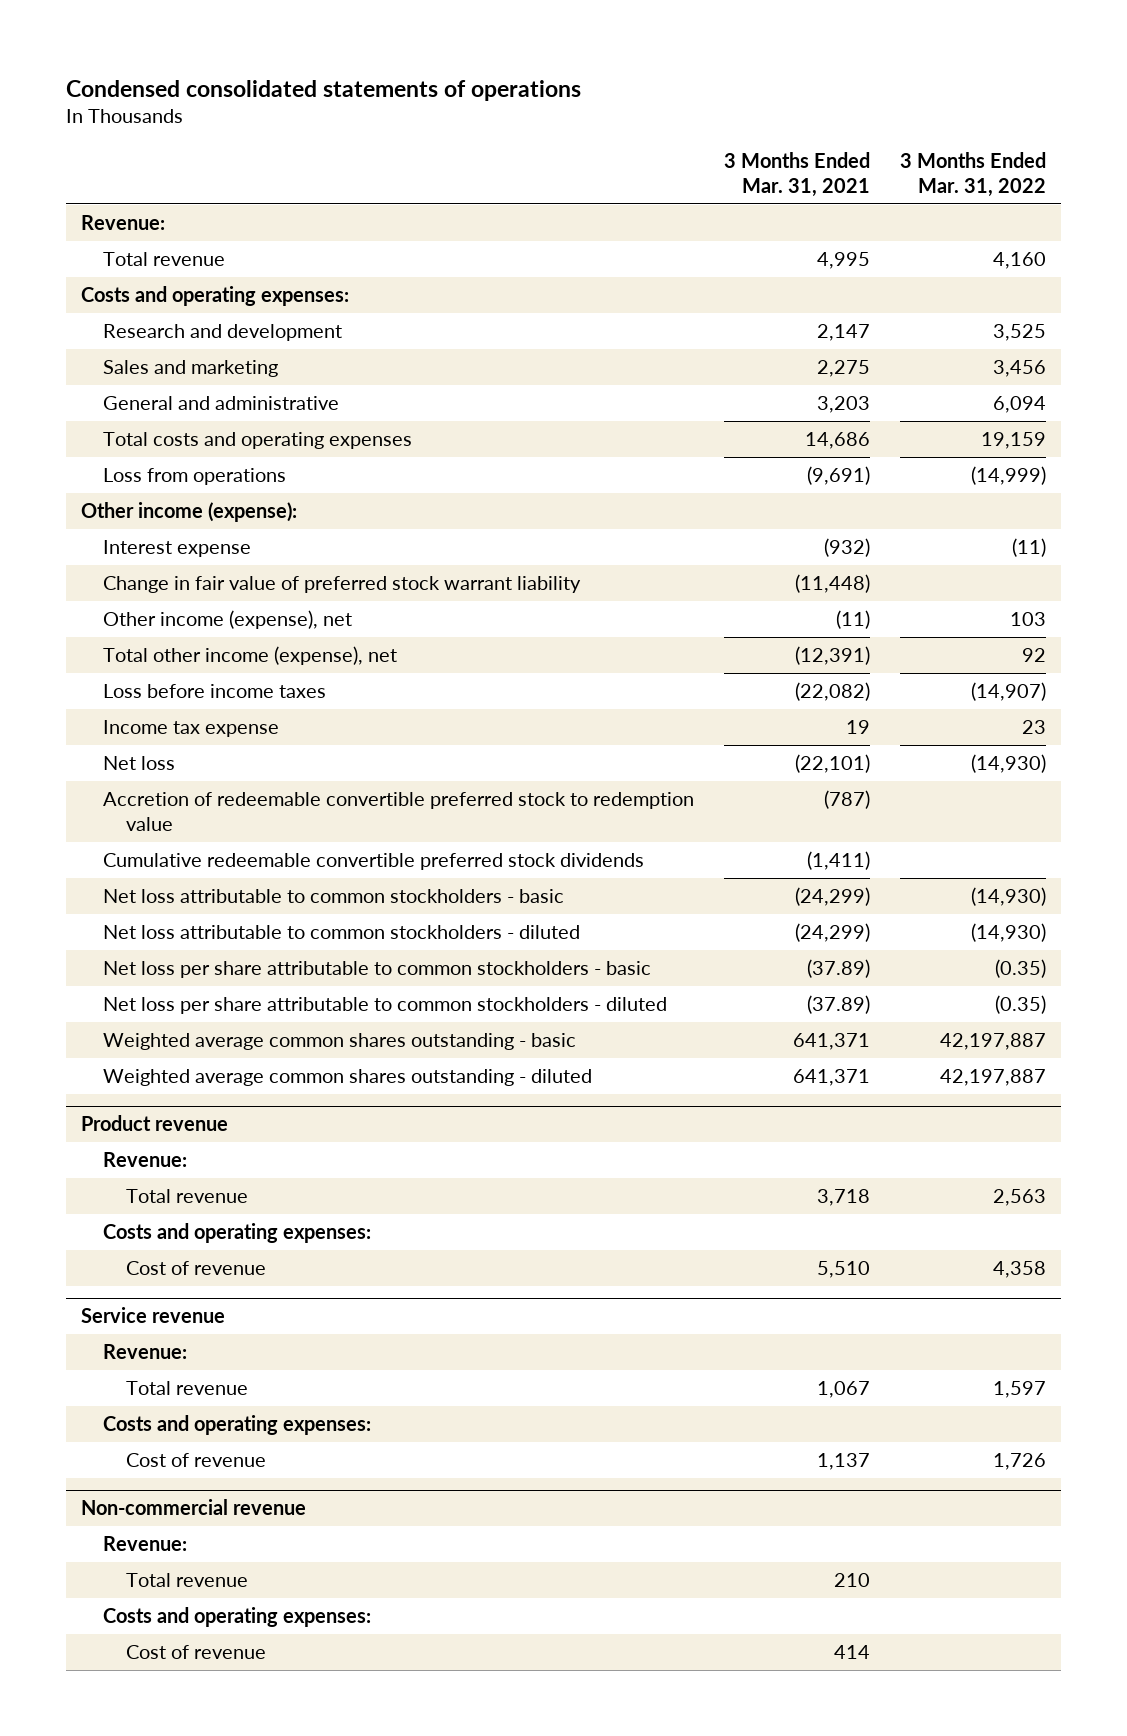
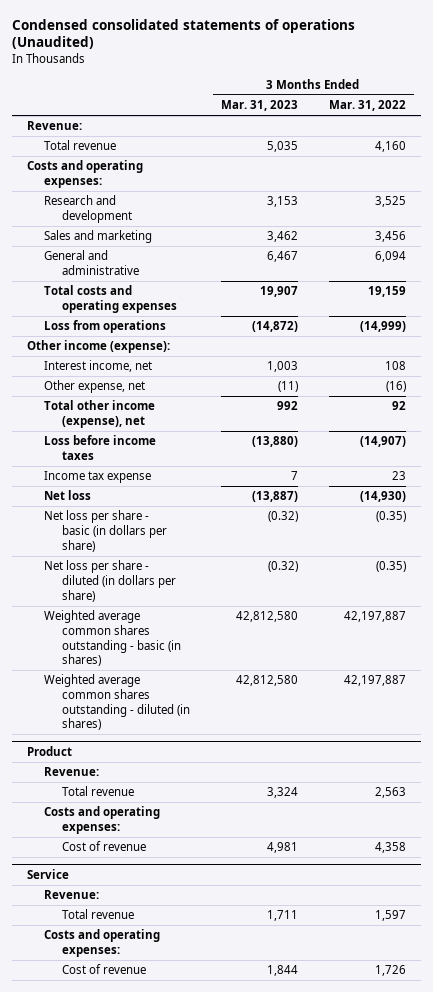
- Condensed consolidated statements of operations
+ Condensed consolidated statements of operations (Unaudited)
- | 3 Months Ended Mar. 31, 2021 | 3 Months Ended Mar. 31, 2022
+ | 3 Months Ended Mar. 31, 2023 | 3 Months Ended Mar. 31, 2022
- Interest expense | (932) | (11)
- Change in fair value of preferred stock warrant liability | (11,448) |
- Other income (expense), net | (11) | 103
+ Interest income, net | 1,003 | 108
+ Other expense, net | (11) | (16)
- Accretion of redeemable convertible preferred stock to redemption value | (787) |
- Cumulative redeemable convertible preferred stock dividends | (1,411) |
- Net loss attributable to common stockholders - basic | (24,299) | (14,930)
- Net loss attributable to common stockholders - diluted | (24,299) | (14,930)
- Net loss per share attributable to common stockholders - basic | (37.89) | (0.35)
- Net loss per share attributable to common stockholders - diluted | (37.89) | (0.35)
- Weighted average common shares outstanding - basic | 641,371 | 42,197,887
- Weighted average common shares outstanding - diluted | 641,371 | 42,197,887
- Product revenue
+ Net loss per share - basic (in dollars per share) | (0.32) | (0.35)
+ Net loss per share - diluted (in dollars per share) | (0.32) | (0.35)
+ Weighted average common shares outstanding - basic (in shares) | 42,812,580 | 42,197,887
+ Weighted average common shares outstanding - diluted (in shares) | 42,812,580 | 42,197,887
+ Product
- Service revenue
+ Service
- Non-commercial revenue
- Revenue:
- Total revenue | 210 |
- Costs and operating expenses:
- Cost of revenue | 414 |

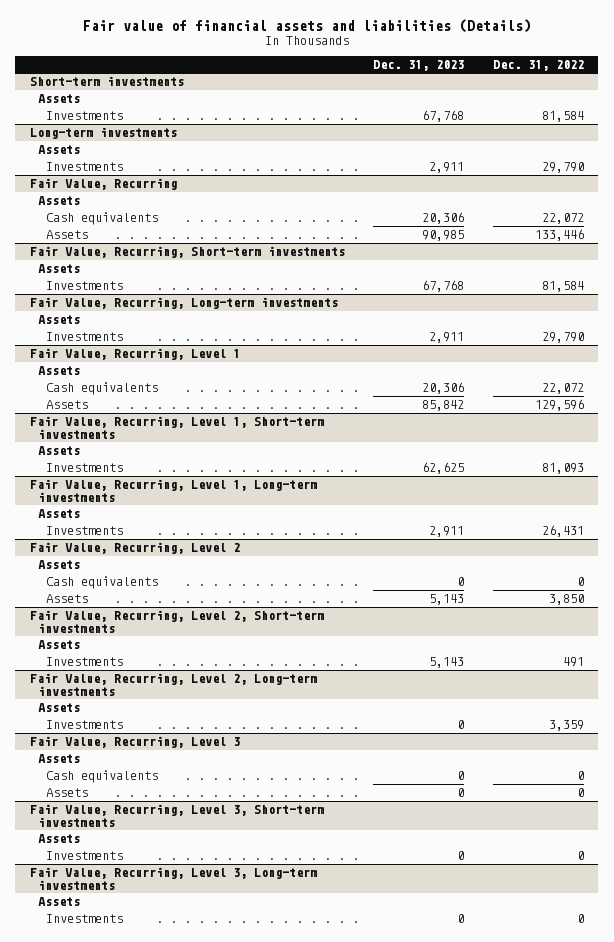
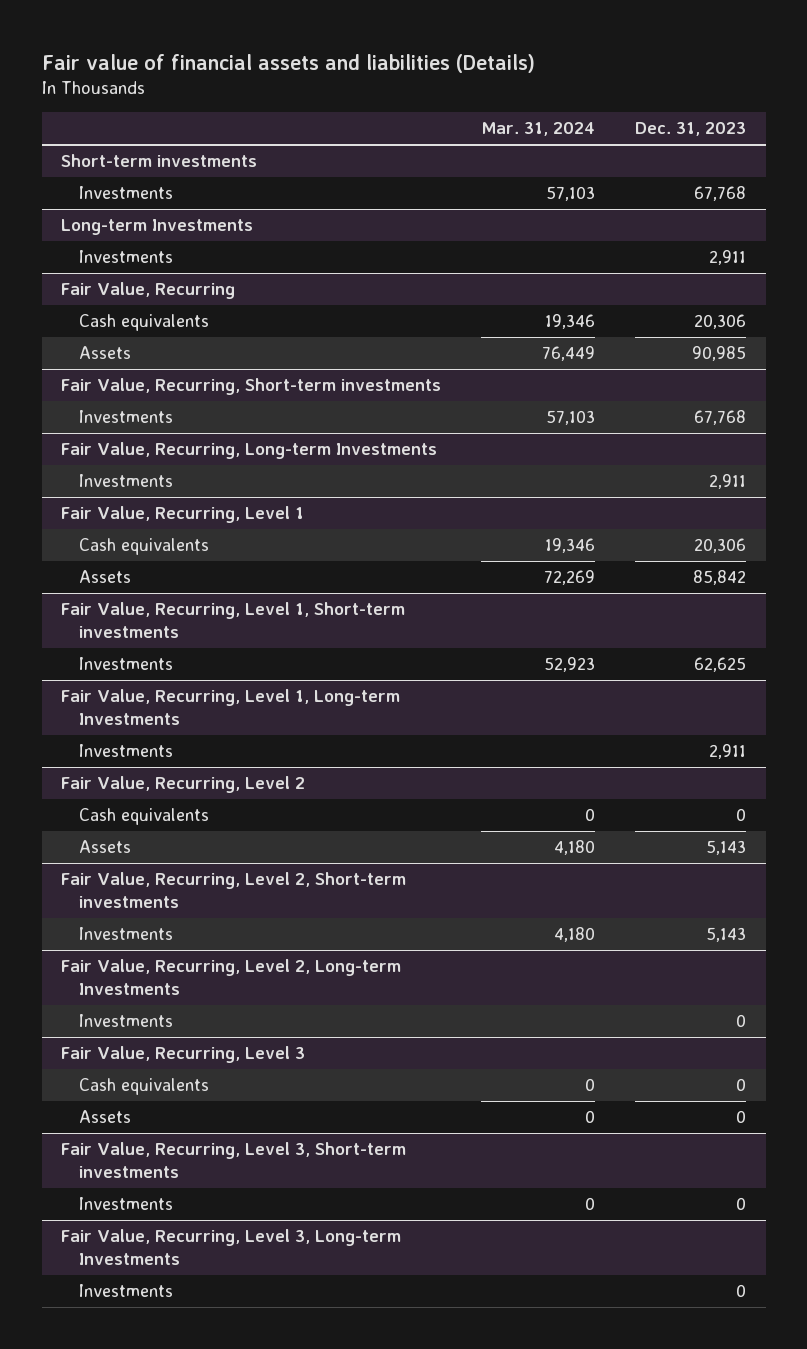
- | Dec. 31, 2023 | Dec. 31, 2022
+ | Mar. 31, 2024 | Dec. 31, 2023
@ Short-term investments
- Assets
- Long-term investments
- Assets
+ Long-term Investments
@ Fair Value, Recurring
- Assets
@ Fair Value, Recurring, Short-term investments
- Assets
- Fair Value, Recurring, Long-term investments
- Assets
+ Fair Value, Recurring, Long-term Investments
@ Fair Value, Recurring, Level 1
- Assets
@ Fair Value, Recurring, Level 1, Short-term investments
- Assets
- Fair Value, Recurring, Level 1, Long-term investments
- Assets
+ Fair Value, Recurring, Level 1, Long-term Investments
@ Fair Value, Recurring, Level 2
- Assets
@ Fair Value, Recurring, Level 2, Short-term investments
- Assets
- Fair Value, Recurring, Level 2, Long-term investments
- Assets
+ Fair Value, Recurring, Level 2, Long-term Investments
@ Fair Value, Recurring, Level 3
- Assets
@ Fair Value, Recurring, Level 3, Short-term investments
- Assets
- Fair Value, Recurring, Level 3, Long-term investments
- Assets
+ Fair Value, Recurring, Level 3, Long-term Investments

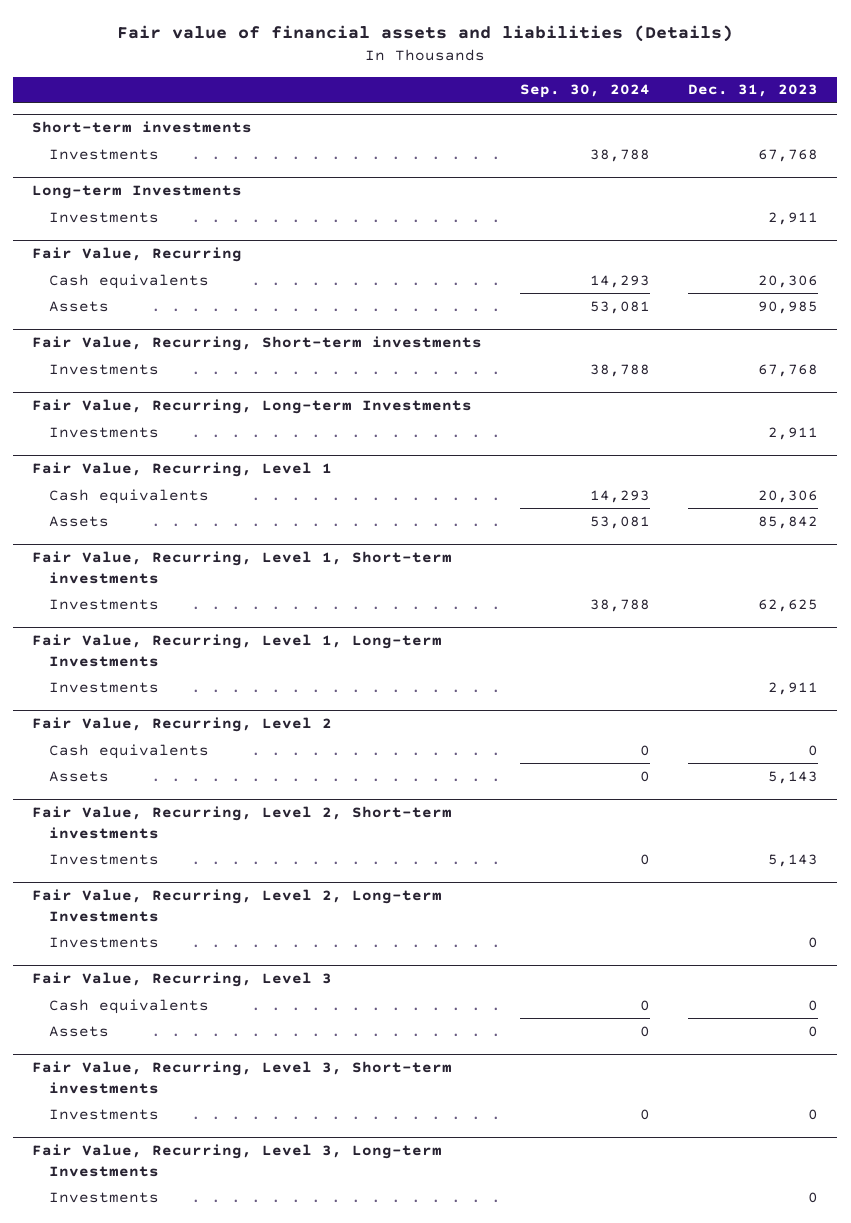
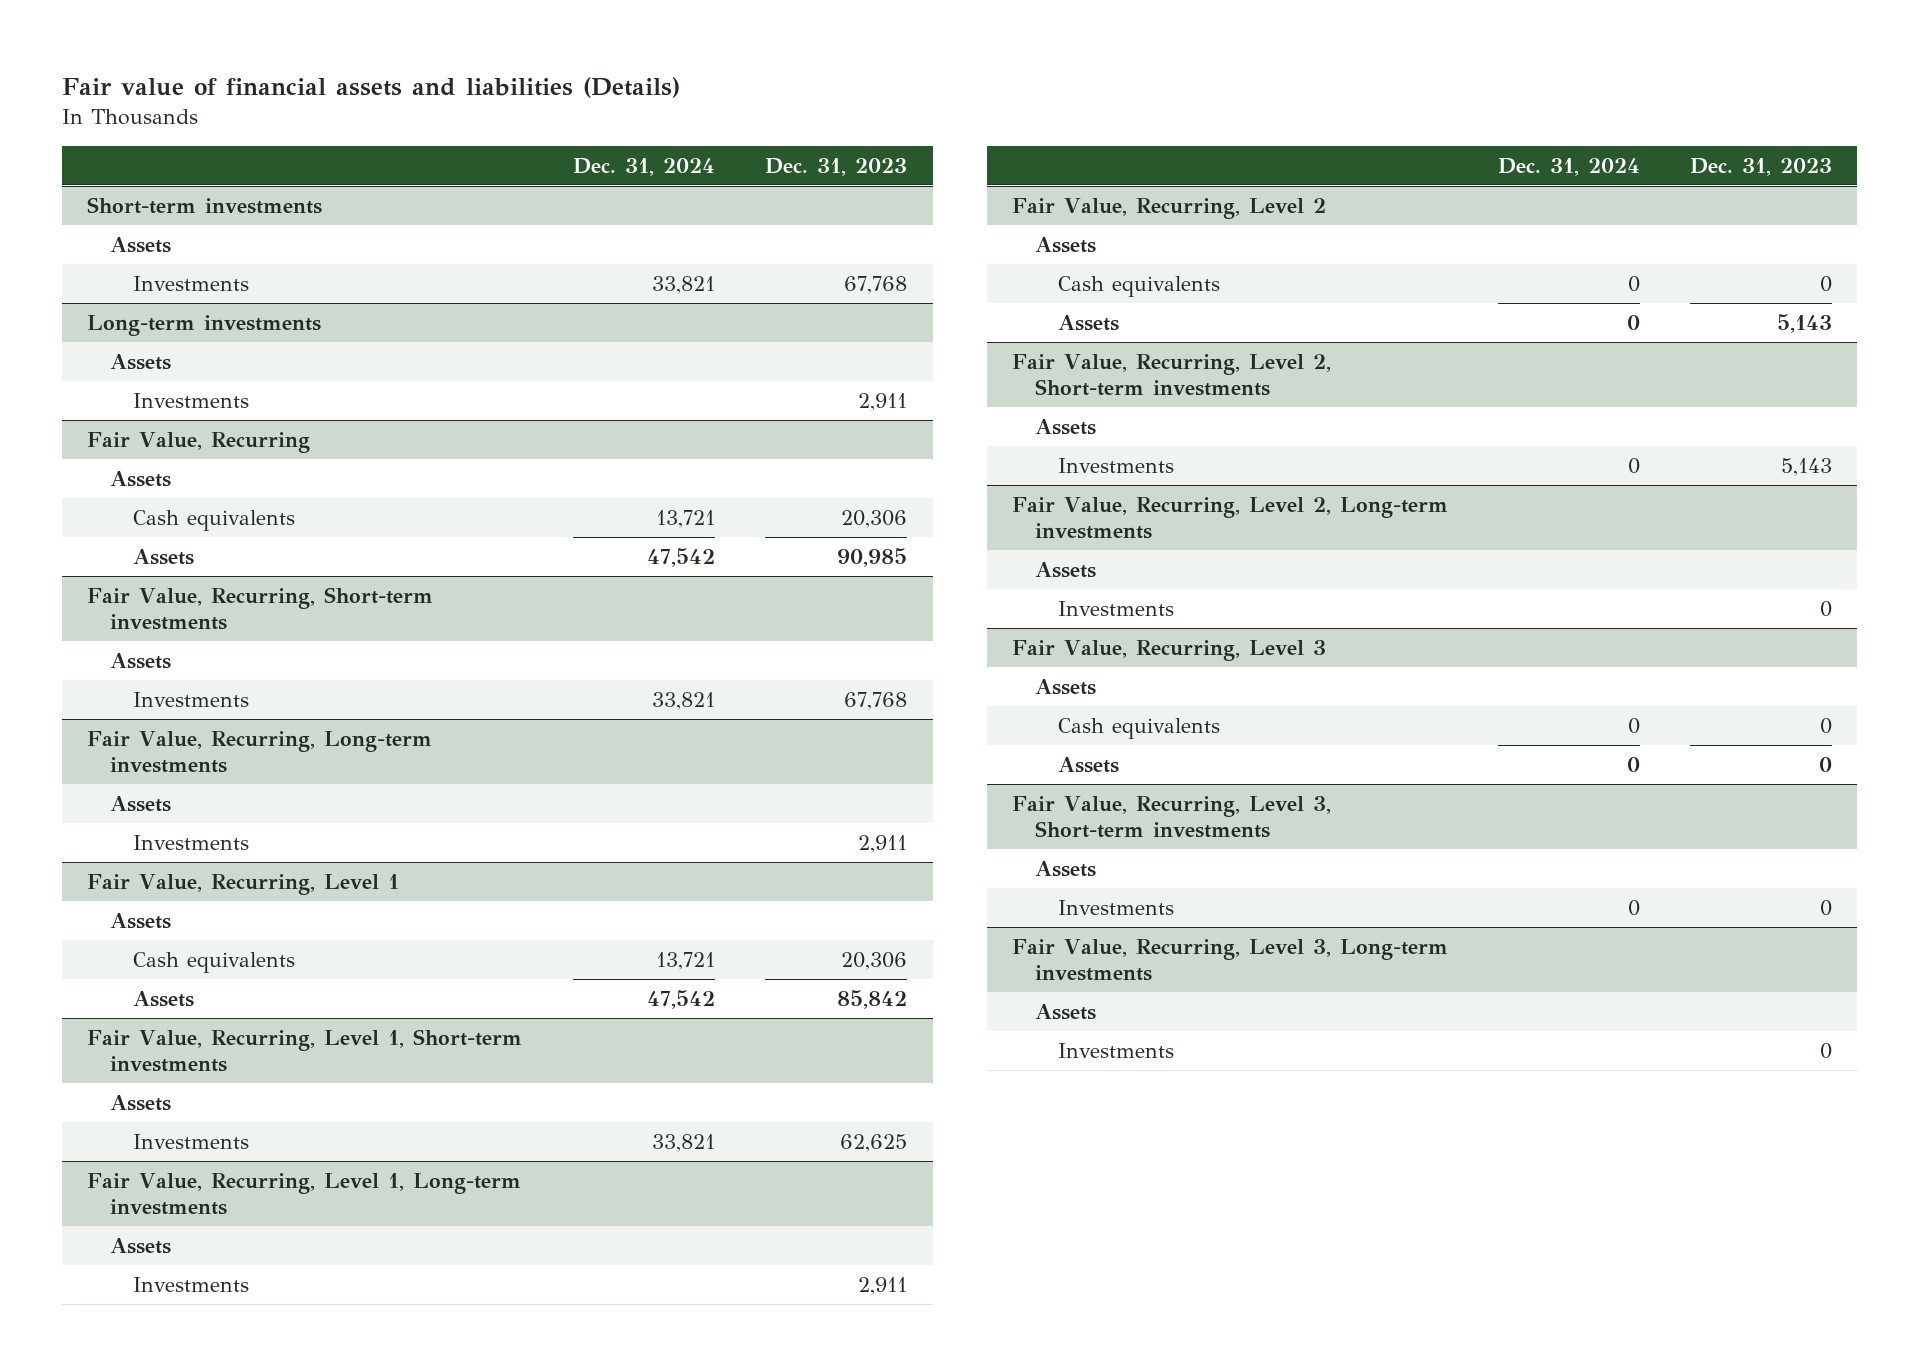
- | Sep. 30, 2024 | Dec. 31, 2023
+ | Dec. 31, 2024 | Dec. 31, 2023
@ Short-term investments
+ Assets
- Long-term Investments
+ Long-term investments
+ Assets
@ Fair Value, Recurring
+ Assets
@ Fair Value, Recurring, Short-term investments
+ Assets
- Fair Value, Recurring, Long-term Investments
+ Fair Value, Recurring, Long-term investments
+ Assets
@ Fair Value, Recurring, Level 1
+ Assets
@ Fair Value, Recurring, Level 1, Short-term investments
+ Assets
- Fair Value, Recurring, Level 1, Long-term Investments
+ Fair Value, Recurring, Level 1, Long-term investments
+ Assets
@ Fair Value, Recurring, Level 2
+ Assets
@ Fair Value, Recurring, Level 2, Short-term investments
+ Assets
- Fair Value, Recurring, Level 2, Long-term Investments
+ Fair Value, Recurring, Level 2, Long-term investments
+ Assets
@ Fair Value, Recurring, Level 3
+ Assets
@ Fair Value, Recurring, Level 3, Short-term investments
+ Assets
- Fair Value, Recurring, Level 3, Long-term Investments
+ Fair Value, Recurring, Level 3, Long-term investments
+ Assets

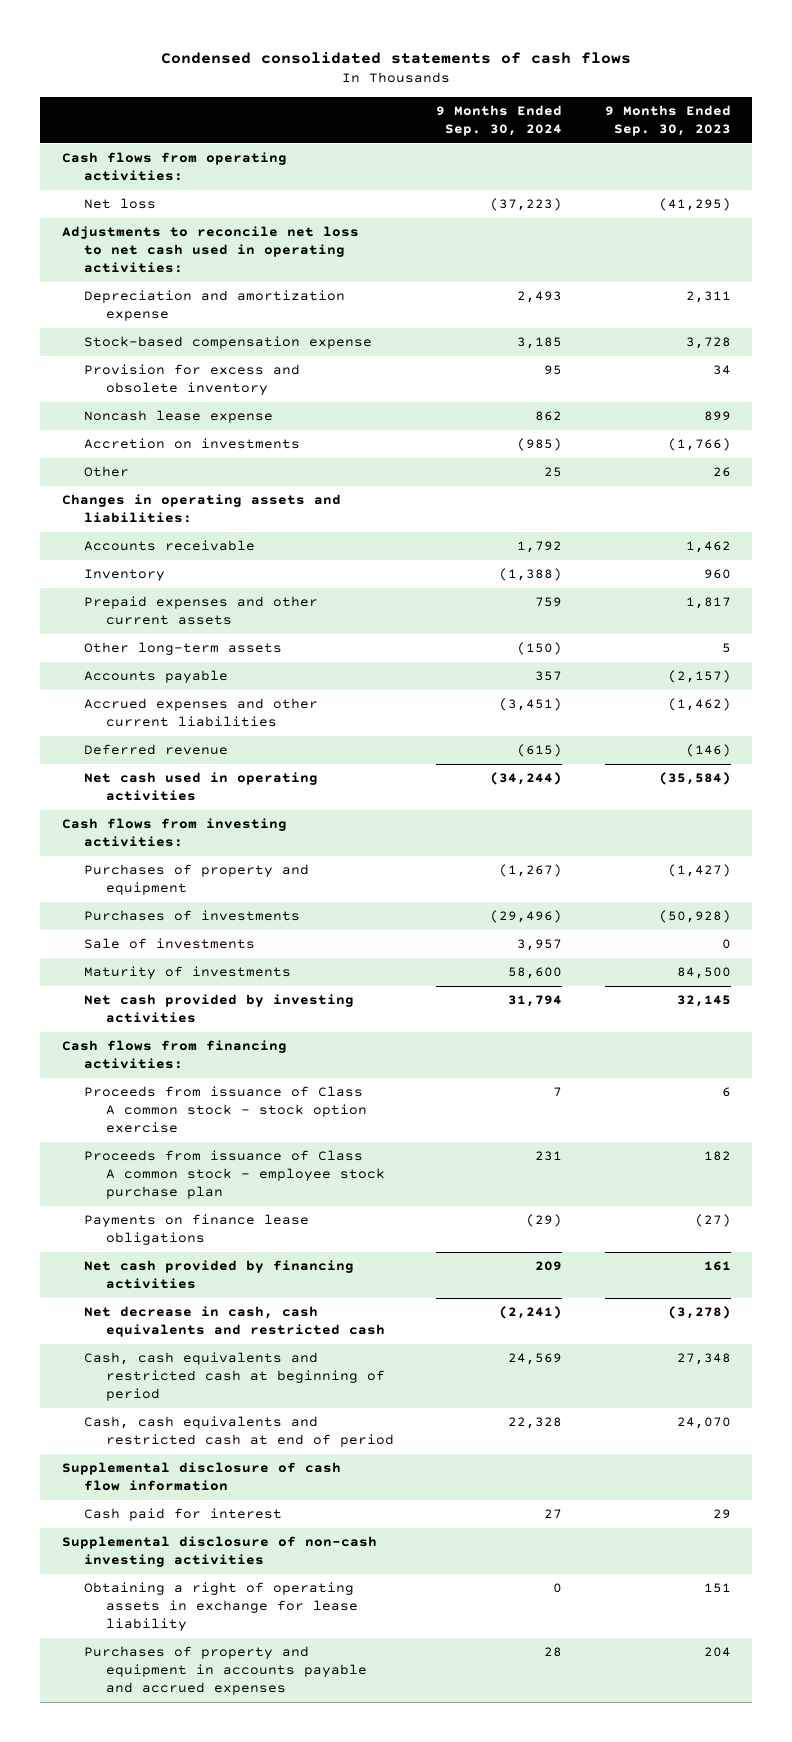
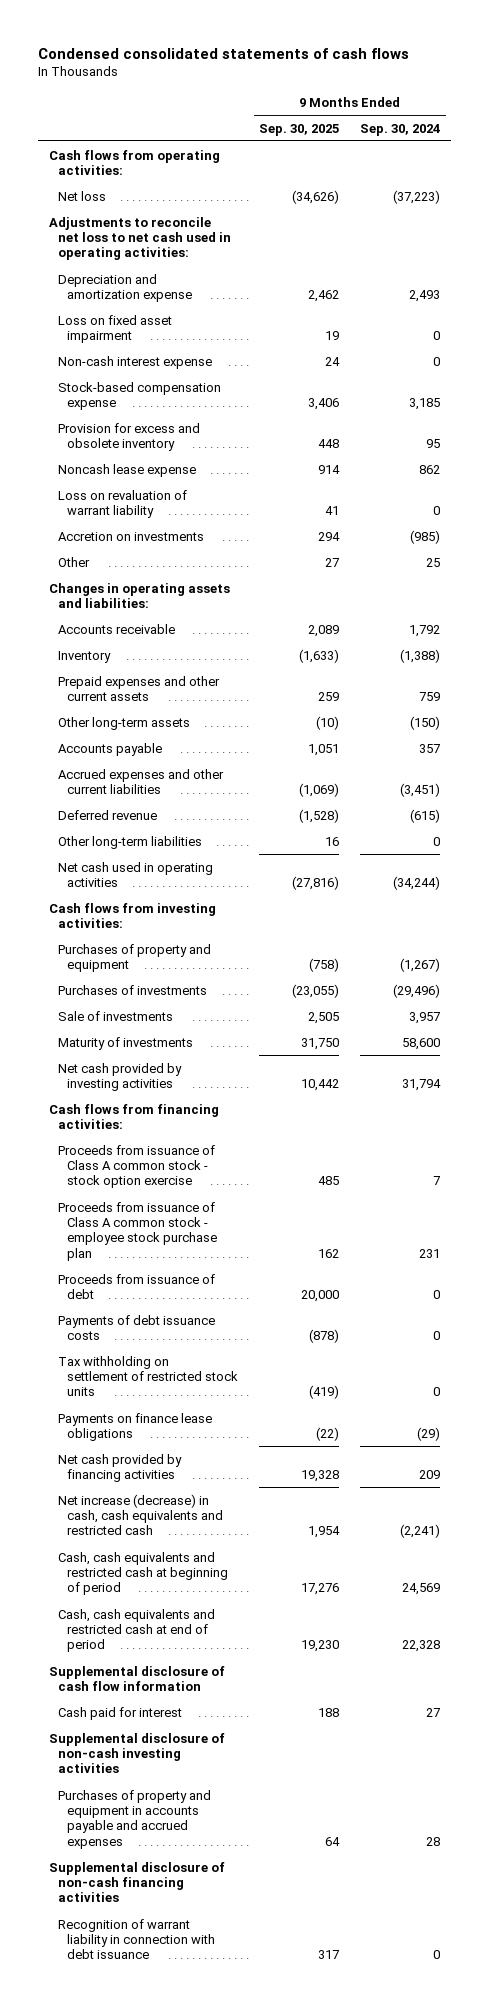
- | 9 Months Ended Sep. 30, 2024 | 9 Months Ended Sep. 30, 2023
+ | 9 Months Ended Sep. 30, 2025 | 9 Months Ended Sep. 30, 2024
+ Loss on fixed asset impairment | 19 | 0
+ Non-cash interest expense | 24 | 0
+ Loss on revaluation of warrant liability | 41 | 0
+ Other long-term liabilities | 16 | 0
+ Proceeds from issuance of debt | 20,000 | 0
+ Payments of debt issuance costs | (878) | 0
+ Tax withholding on settlement of restricted stock units | (419) | 0
- Net decrease in cash, cash equivalents and restricted cash | (2,241) | (3,278)
+ Net increase (decrease) in cash, cash equivalents and restricted cash | 1,954 | (2,241)
- Obtaining a right of operating assets in exchange for lease liability | 0 | 151
+ Supplemental disclosure of non-cash financing activities
+ Recognition of warrant liability in connection with debt issuance | 317 | 0

